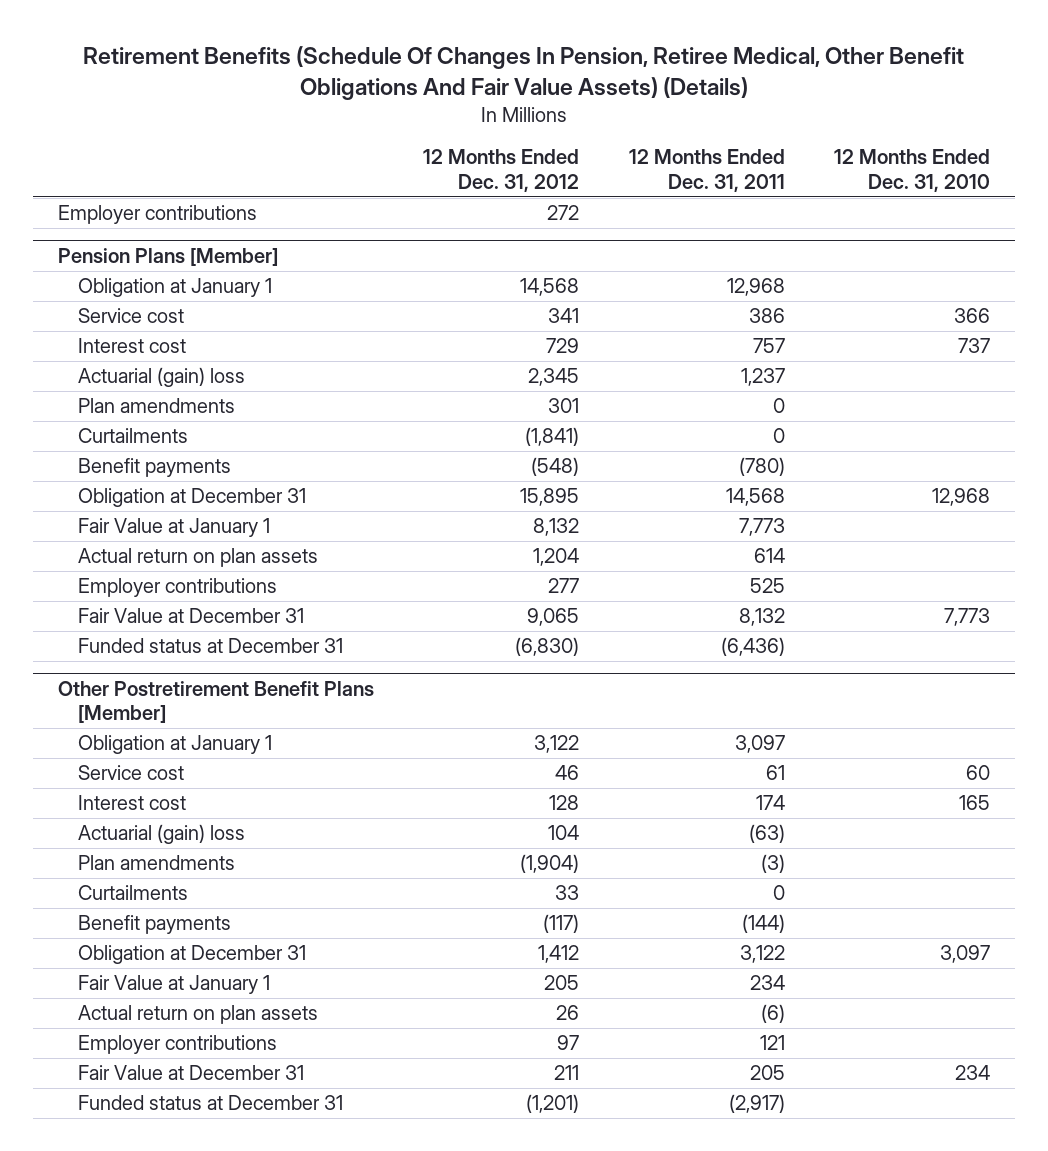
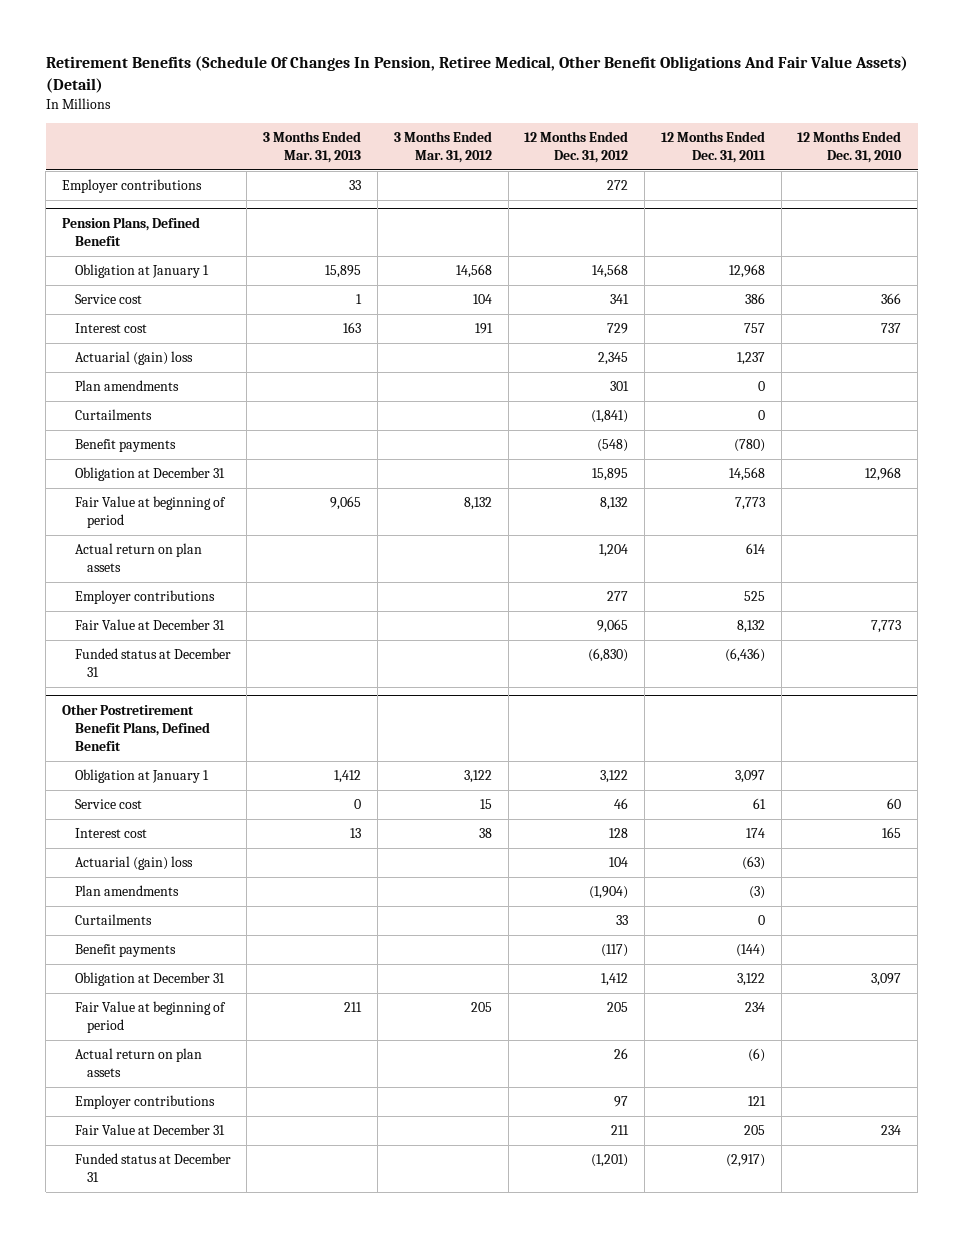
- Retirement Benefits (Schedule Of Changes In Pension, Retiree Medical, Other Benefit Obligations And Fair Value Assets) (Details)
+ Retirement Benefits (Schedule Of Changes In Pension, Retiree Medical, Other Benefit Obligations And Fair Value Assets) (Detail)
- | 12 Months Ended Dec. 31, 2012 | 12 Months Ended Dec. 31, 2011 | 12 Months Ended Dec. 31, 2010
+ | 3 Months Ended Mar. 31, 2013 | 3 Months Ended Mar. 31, 2012 | 12 Months Ended Dec. 31, 2012 | 12 Months Ended Dec. 31, 2011 | 12 Months Ended Dec. 31, 2010
- Pension Plans [Member]
+ Pension Plans, Defined Benefit
- Fair Value at January 1 | 8,132 | 7,773 |
+ Fair Value at beginning of period | 9,065 | 8,132 | 8,132 | 7,773 |
- Other Postretirement Benefit Plans [Member]
+ Other Postretirement Benefit Plans, Defined Benefit
- Fair Value at January 1 | 205 | 234 |
+ Fair Value at beginning of period | 211 | 205 | 205 | 234 |

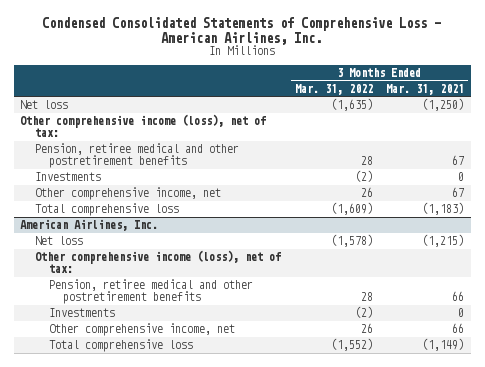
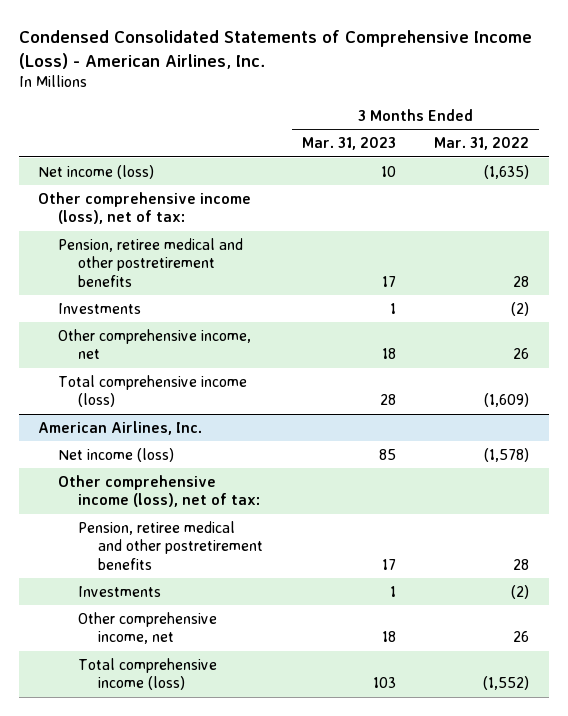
- Condensed Consolidated Statements of Comprehensive Loss - American Airlines, Inc.
+ Condensed Consolidated Statements of Comprehensive Income (Loss) - American Airlines, Inc.
- | 3 Months Ended Mar. 31, 2022 | 3 Months Ended Mar. 31, 2021
+ | 3 Months Ended Mar. 31, 2023 | 3 Months Ended Mar. 31, 2022
- Net loss | (1,635) | (1,250)
+ Net income (loss) | 10 | (1,635)
- Total comprehensive loss | (1,609) | (1,183)
+ Total comprehensive income (loss) | 28 | (1,609)
@ American Airlines, Inc.
- Net loss | (1,578) | (1,215)
+ Net income (loss) | 85 | (1,578)
- Total comprehensive loss | (1,552) | (1,149)
+ Total comprehensive income (loss) | 103 | (1,552)

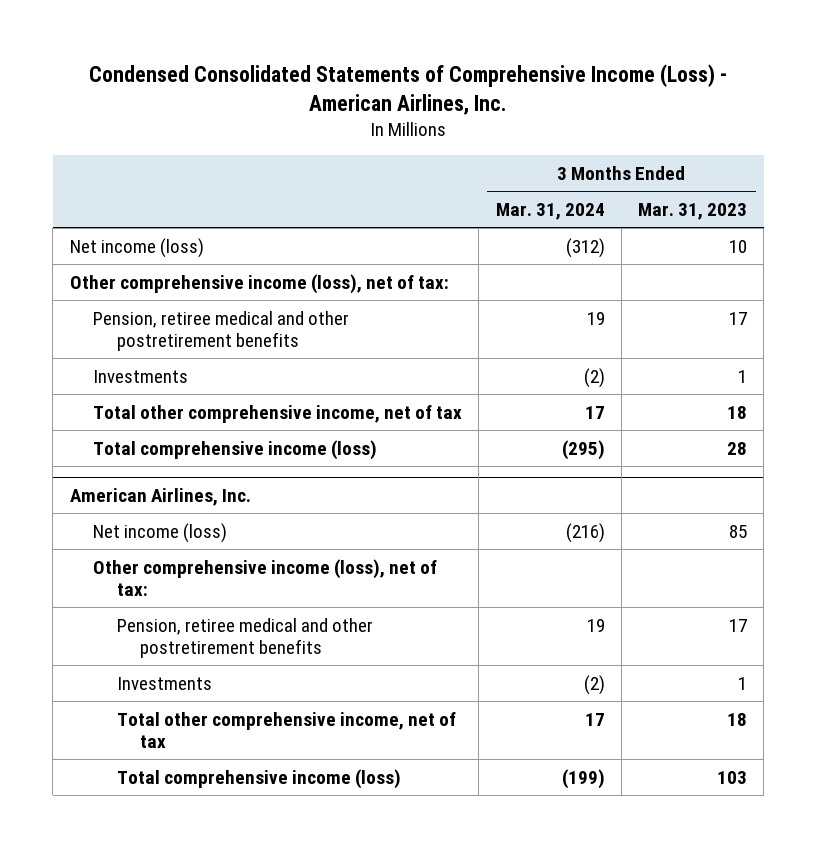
- | 3 Months Ended Mar. 31, 2023 | 3 Months Ended Mar. 31, 2022
+ | 3 Months Ended Mar. 31, 2024 | 3 Months Ended Mar. 31, 2023
- Other comprehensive income, net | 18 | 26
+ Total other comprehensive income, net of tax | 17 | 18
@ American Airlines, Inc.
- Other comprehensive income, net | 18 | 26
+ Total other comprehensive income, net of tax | 17 | 18

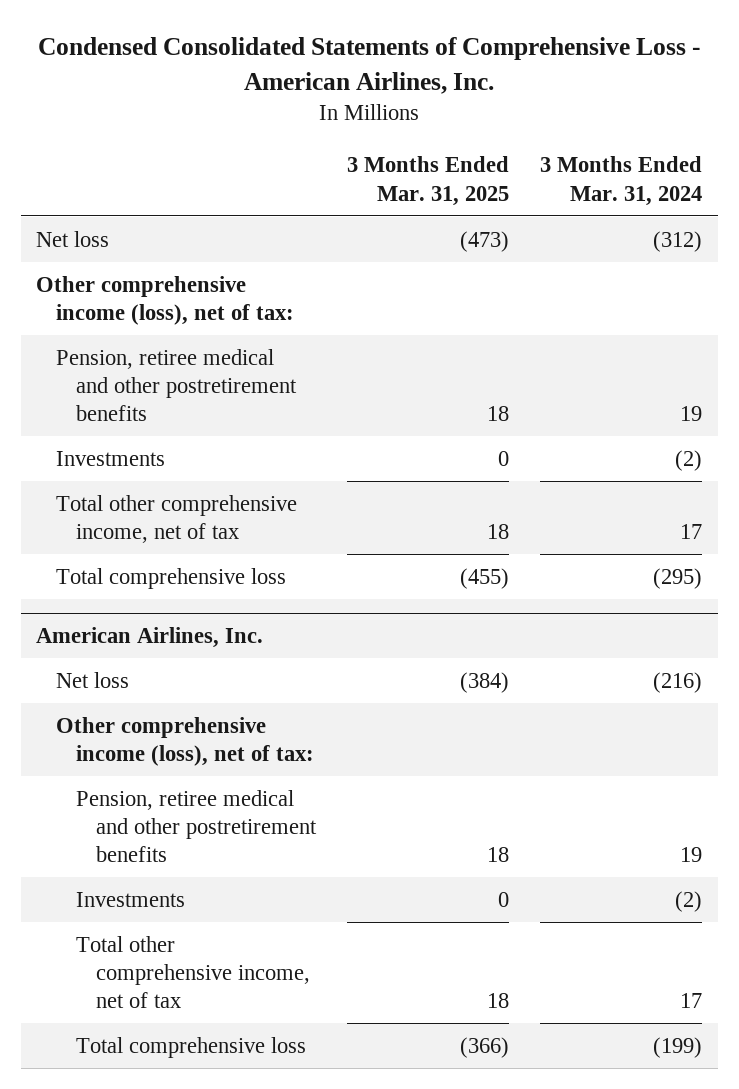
- Condensed Consolidated Statements of Comprehensive Income (Loss) - American Airlines, Inc.
+ Condensed Consolidated Statements of Comprehensive Loss - American Airlines, Inc.
- | 3 Months Ended Mar. 31, 2024 | 3 Months Ended Mar. 31, 2023
+ | 3 Months Ended Mar. 31, 2025 | 3 Months Ended Mar. 31, 2024
- Net income (loss) | (312) | 10
+ Net loss | (473) | (312)
- Total comprehensive income (loss) | (295) | 28
+ Total comprehensive loss | (455) | (295)
@ American Airlines, Inc.
- Net income (loss) | (216) | 85
+ Net loss | (384) | (216)
- Total comprehensive income (loss) | (199) | 103
+ Total comprehensive loss | (366) | (199)

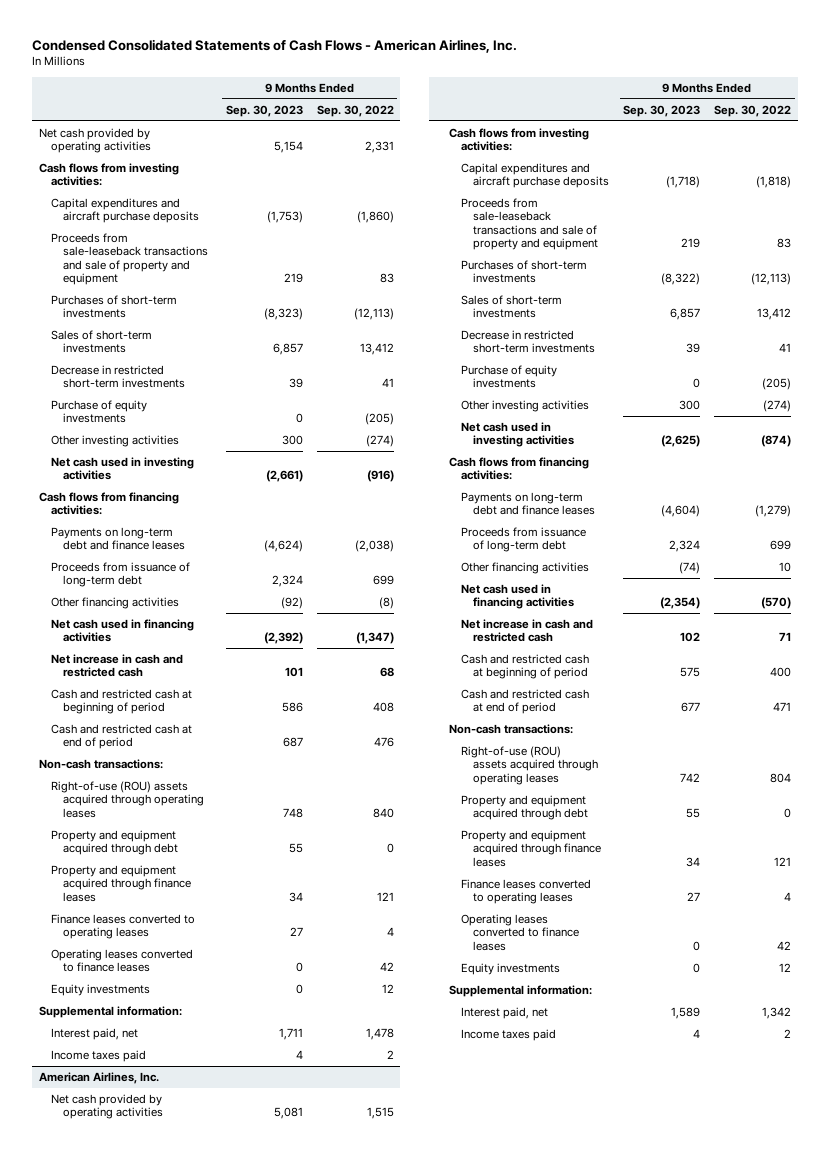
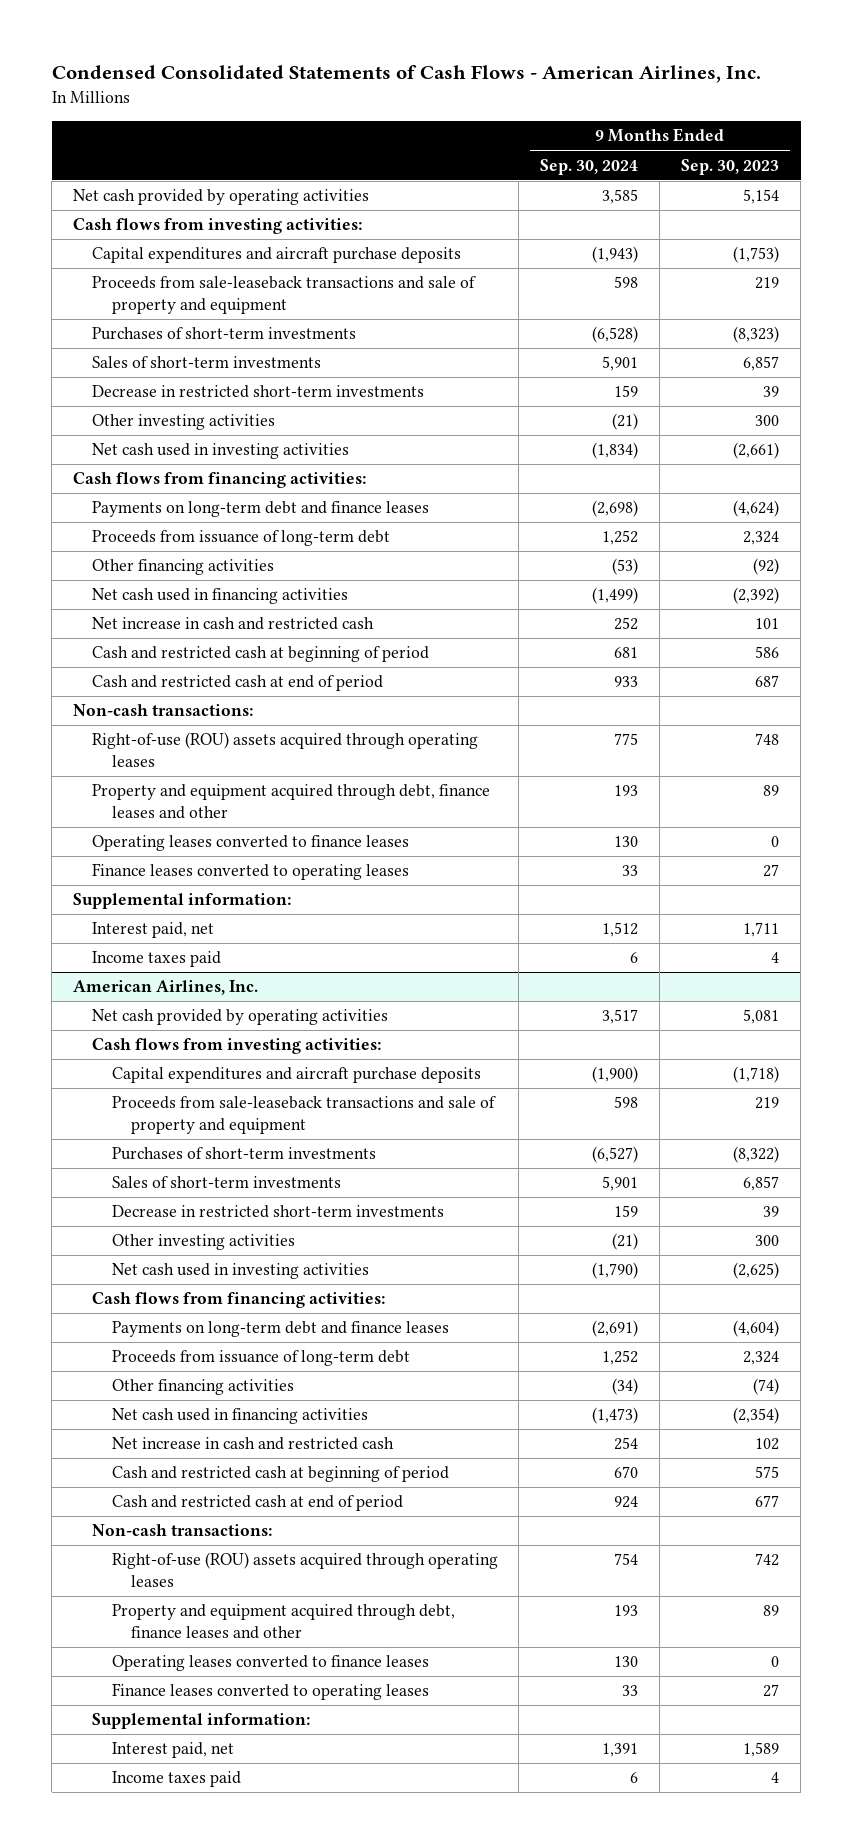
- | 9 Months Ended Sep. 30, 2023 | 9 Months Ended Sep. 30, 2022
+ | 9 Months Ended Sep. 30, 2024 | 9 Months Ended Sep. 30, 2023
- Purchase of equity investments | 0 | (205)
- Property and equipment acquired through debt | 55 | 0
- Property and equipment acquired through finance leases | 34 | 121
+ Property and equipment acquired through debt, finance leases and other | 193 | 89
- Equity investments | 0 | 12
moved down: Finance leases converted to operating leases | 33 | 27
@ American Airlines, Inc.
- Purchase of equity investments | 0 | (205)
- Property and equipment acquired through debt | 55 | 0
- Property and equipment acquired through finance leases | 34 | 121
+ Property and equipment acquired through debt, finance leases and other | 193 | 89
- Equity investments | 0 | 12
moved down: Finance leases converted to operating leases | 33 | 27

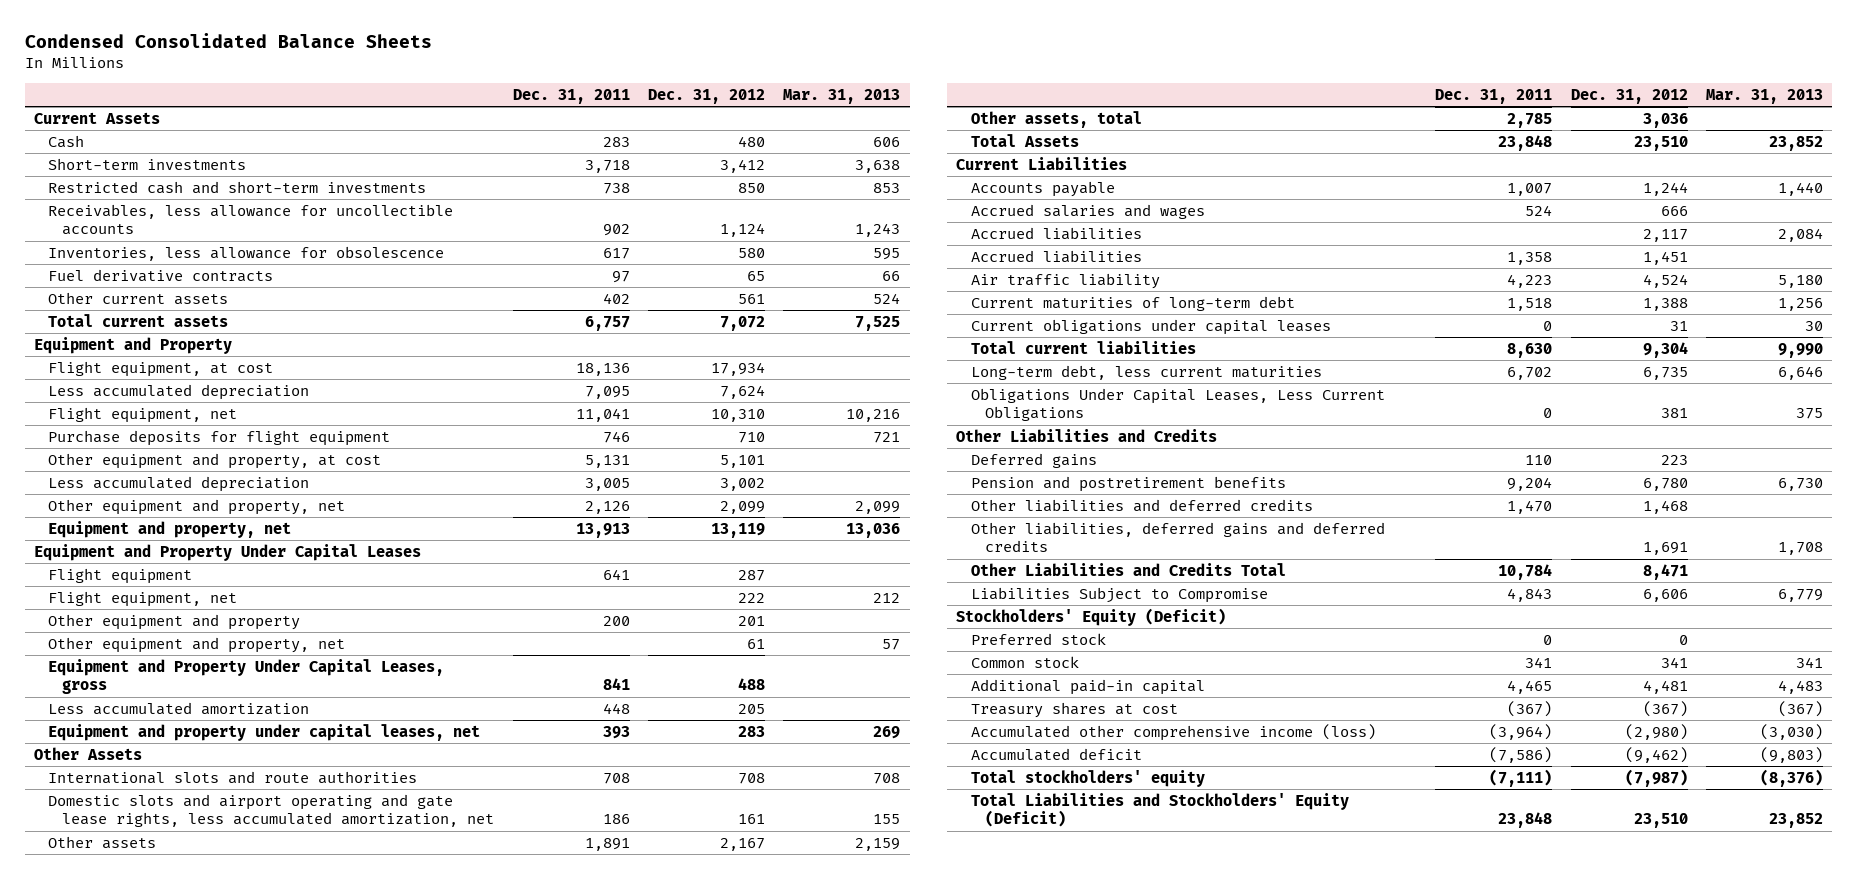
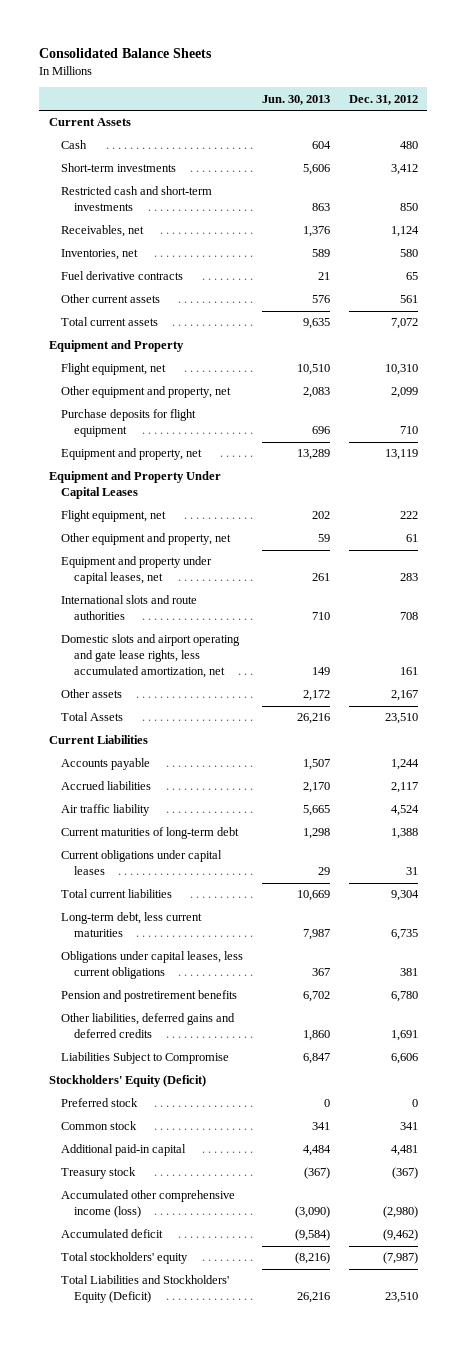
- Condensed Consolidated Balance Sheets
+ Consolidated Balance Sheets
- | Dec. 31, 2011 | Dec. 31, 2012 | Mar. 31, 2013
+ | Jun. 30, 2013 | Dec. 31, 2012
- Receivables, less allowance for uncollectible accounts | 902 | 1,124 | 1,243
- Inventories, less allowance for obsolescence | 617 | 580 | 595
+ Receivables, net | 1,376 | 1,124
+ Inventories, net | 589 | 580
- Flight equipment, at cost | 18,136 | 17,934 |
- Less accumulated depreciation | 7,095 | 7,624 |
- Other equipment and property, at cost | 5,131 | 5,101 |
- Less accumulated depreciation | 3,005 | 3,002 |
moved down: Purchase deposits for flight equipment | 696 | 710
- Flight equipment | 641 | 287 |
- Other equipment and property | 200 | 201 |
- Equipment and Property Under Capital Leases, gross | 841 | 488 |
- Less accumulated amortization | 448 | 205 |
- Other Assets
- Other assets, total | 2,785 | 3,036 |
- Accrued salaries and wages | 524 | 666 |
- Accrued liabilities | 1,358 | 1,451 |
- Obligations Under Capital Leases, Less Current Obligations | 0 | 381 | 375
- Other Liabilities and Credits
- Deferred gains | 110 | 223 |
+ Obligations under capital leases, less current obligations | 367 | 381
- Other liabilities and deferred credits | 1,470 | 1,468 |
- Other Liabilities and Credits Total | 10,784 | 8,471 |
- Treasury shares at cost | (367) | (367) | (367)
+ Treasury stock | (367) | (367)

